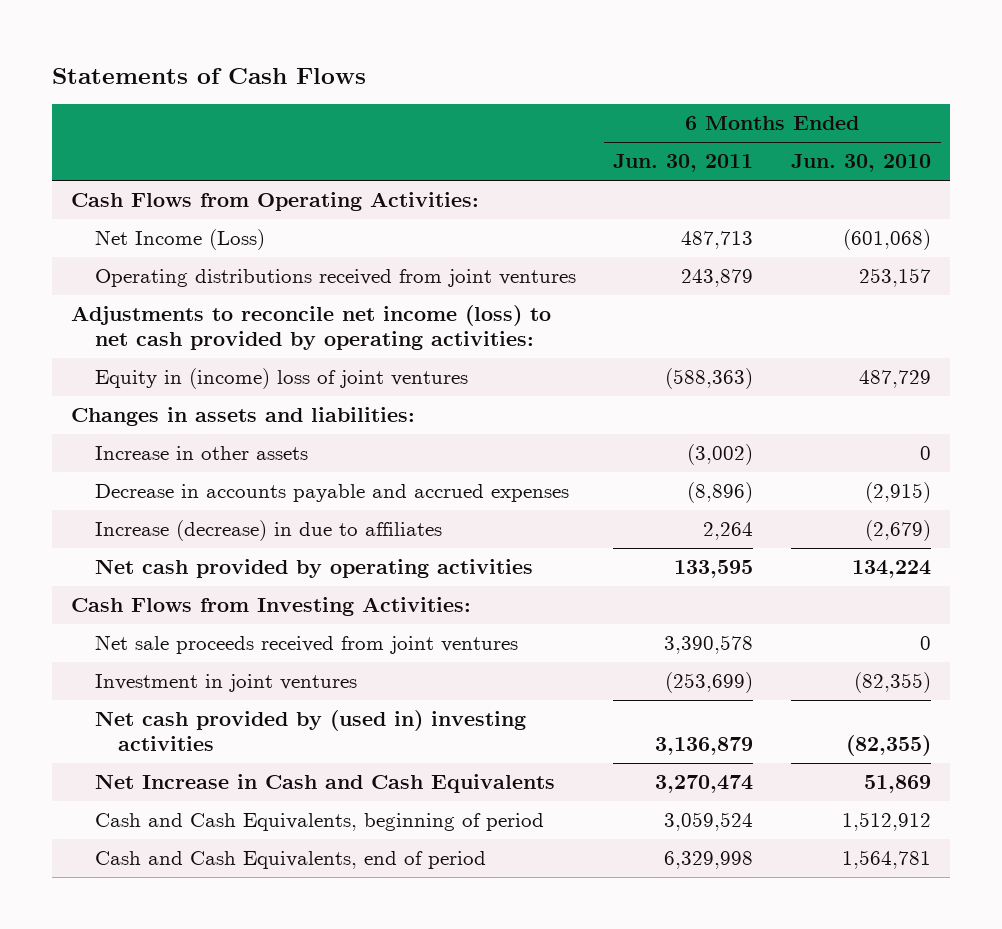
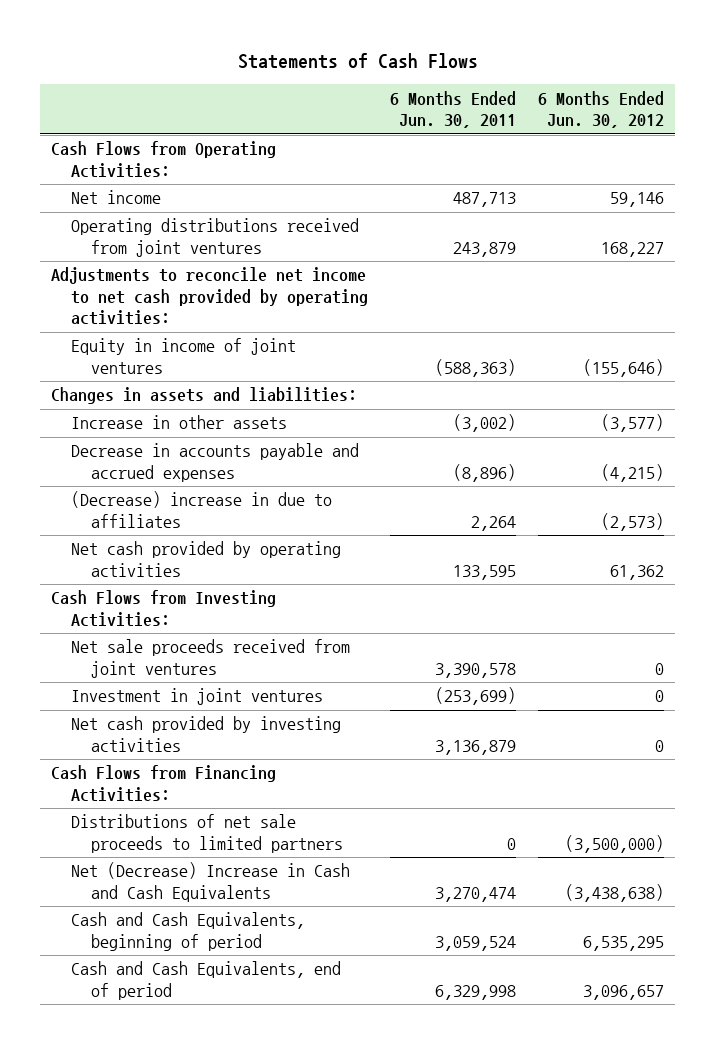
- | 6 Months Ended Jun. 30, 2011 | 6 Months Ended Jun. 30, 2010
+ | 6 Months Ended Jun. 30, 2011 | 6 Months Ended Jun. 30, 2012
- Net Income (Loss) | 487,713 | (601,068)
+ Net income | 487,713 | 59,146
- Adjustments to reconcile net income (loss) to net cash provided by operating activities:
- Equity in (income) loss of joint ventures | (588,363) | 487,729
+ Adjustments to reconcile net income to net cash provided by operating activities:
+ Equity in income of joint ventures | (588,363) | (155,646)
- Increase (decrease) in due to affiliates | 2,264 | (2,679)
+ (Decrease) increase in due to affiliates | 2,264 | (2,573)
- Net cash provided by (used in) investing activities | 3,136,879 | (82,355)
- Net Increase in Cash and Cash Equivalents | 3,270,474 | 51,869
+ Net cash provided by investing activities | 3,136,879 | 0
+ Cash Flows from Financing Activities:
+ Distributions of net sale proceeds to limited partners | 0 | (3,500,000)
+ Net (Decrease) Increase in Cash and Cash Equivalents | 3,270,474 | (3,438,638)

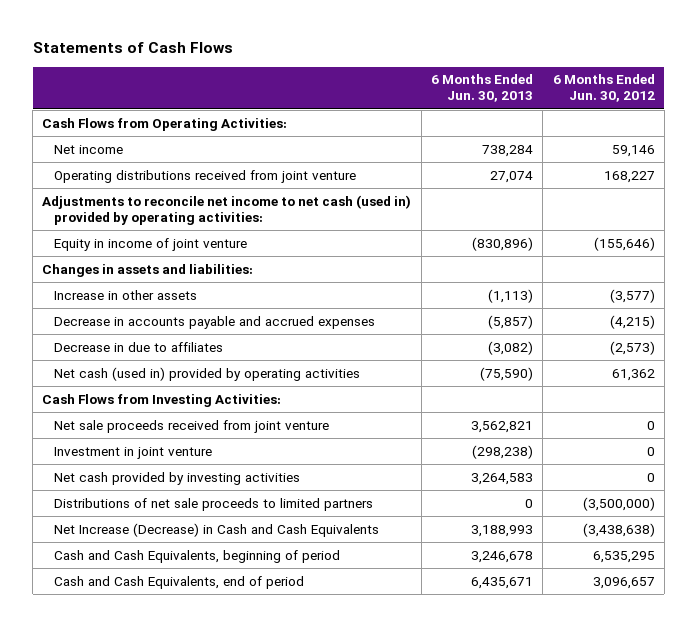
- | 6 Months Ended Jun. 30, 2011 | 6 Months Ended Jun. 30, 2012
+ | 6 Months Ended Jun. 30, 2013 | 6 Months Ended Jun. 30, 2012
- Operating distributions received from joint ventures | 243,879 | 168,227
- Adjustments to reconcile net income to net cash provided by operating activities:
- Equity in income of joint ventures | (588,363) | (155,646)
+ Operating distributions received from joint venture | 27,074 | 168,227
+ Adjustments to reconcile net income to net cash (used in) provided by operating activities:
+ Equity in income of joint venture | (830,896) | (155,646)
- (Decrease) increase in due to affiliates | 2,264 | (2,573)
- Net cash provided by operating activities | 133,595 | 61,362
+ Decrease in due to affiliates | (3,082) | (2,573)
+ Net cash (used in) provided by operating activities | (75,590) | 61,362
- Net sale proceeds received from joint ventures | 3,390,578 | 0
- Investment in joint ventures | (253,699) | 0
+ Net sale proceeds received from joint venture | 3,562,821 | 0
+ Investment in joint venture | (298,238) | 0
- Cash Flows from Financing Activities:
- Net (Decrease) Increase in Cash and Cash Equivalents | 3,270,474 | (3,438,638)
+ Net Increase (Decrease) in Cash and Cash Equivalents | 3,188,993 | (3,438,638)

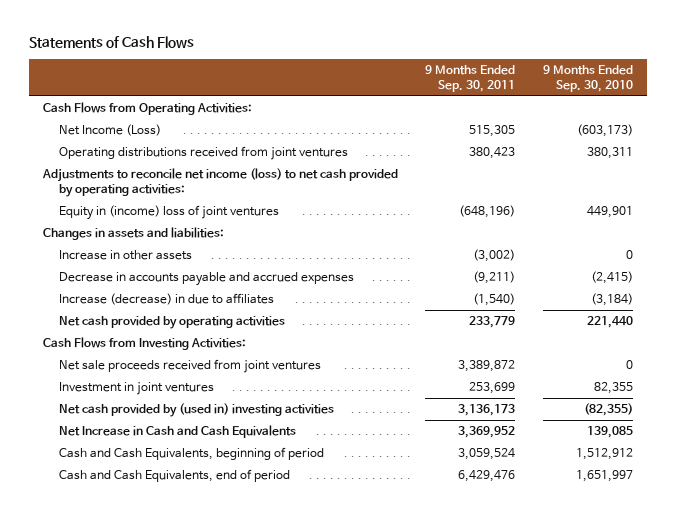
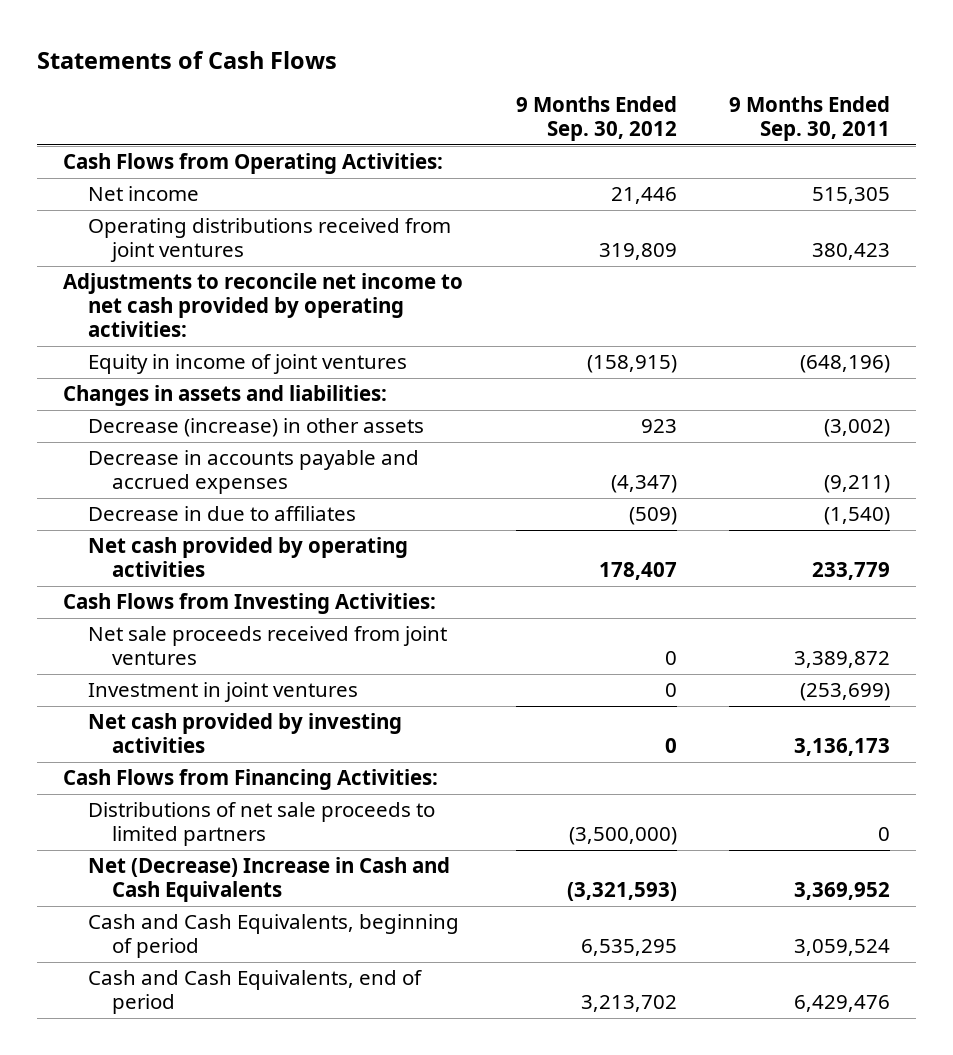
- | 9 Months Ended Sep. 30, 2011 | 9 Months Ended Sep. 30, 2010
+ | 9 Months Ended Sep. 30, 2012 | 9 Months Ended Sep. 30, 2011
- Net Income (Loss) | 515,305 | (603,173)
+ Net income | 21,446 | 515,305
- Adjustments to reconcile net income (loss) to net cash provided by operating activities:
- Equity in (income) loss of joint ventures | (648,196) | 449,901
+ Adjustments to reconcile net income to net cash provided by operating activities:
+ Equity in income of joint ventures | (158,915) | (648,196)
- Increase in other assets | (3,002) | 0
+ Decrease (increase) in other assets | 923 | (3,002)
- Increase (decrease) in due to affiliates | (1,540) | (3,184)
+ Decrease in due to affiliates | (509) | (1,540)
- Investment in joint ventures | 253,699 | 82,355
- Net cash provided by (used in) investing activities | 3,136,173 | (82,355)
- Net Increase in Cash and Cash Equivalents | 3,369,952 | 139,085
+ Investment in joint ventures | 0 | (253,699)
+ Net cash provided by investing activities | 0 | 3,136,173
+ Cash Flows from Financing Activities:
+ Distributions of net sale proceeds to limited partners | (3,500,000) | 0
+ Net (Decrease) Increase in Cash and Cash Equivalents | (3,321,593) | 3,369,952

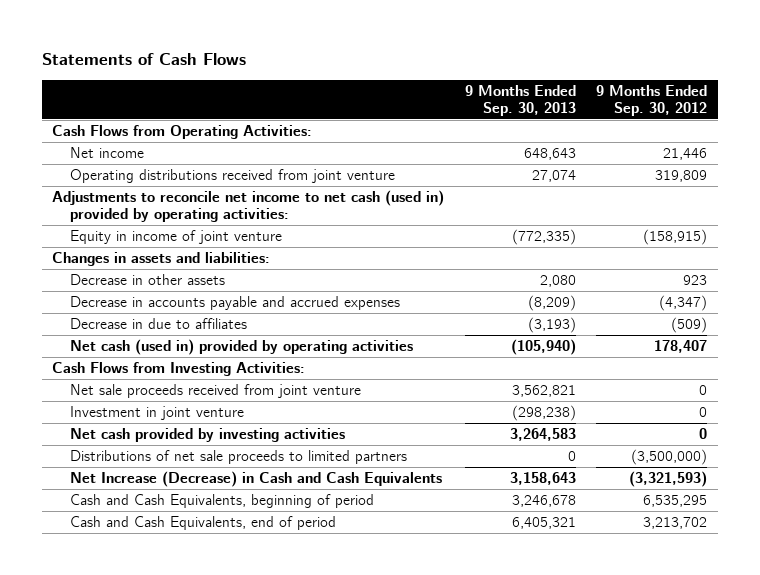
- | 9 Months Ended Sep. 30, 2012 | 9 Months Ended Sep. 30, 2011
+ | 9 Months Ended Sep. 30, 2013 | 9 Months Ended Sep. 30, 2012
- Operating distributions received from joint ventures | 319,809 | 380,423
- Adjustments to reconcile net income to net cash provided by operating activities:
- Equity in income of joint ventures | (158,915) | (648,196)
+ Operating distributions received from joint venture | 27,074 | 319,809
+ Adjustments to reconcile net income to net cash (used in) provided by operating activities:
+ Equity in income of joint venture | (772,335) | (158,915)
- Decrease (increase) in other assets | 923 | (3,002)
+ Decrease in other assets | 2,080 | 923
- Net cash provided by operating activities | 178,407 | 233,779
+ Net cash (used in) provided by operating activities | (105,940) | 178,407
- Net sale proceeds received from joint ventures | 0 | 3,389,872
- Investment in joint ventures | 0 | (253,699)
+ Net sale proceeds received from joint venture | 3,562,821 | 0
+ Investment in joint venture | (298,238) | 0
- Cash Flows from Financing Activities:
- Net (Decrease) Increase in Cash and Cash Equivalents | (3,321,593) | 3,369,952
+ Net Increase (Decrease) in Cash and Cash Equivalents | 3,158,643 | (3,321,593)

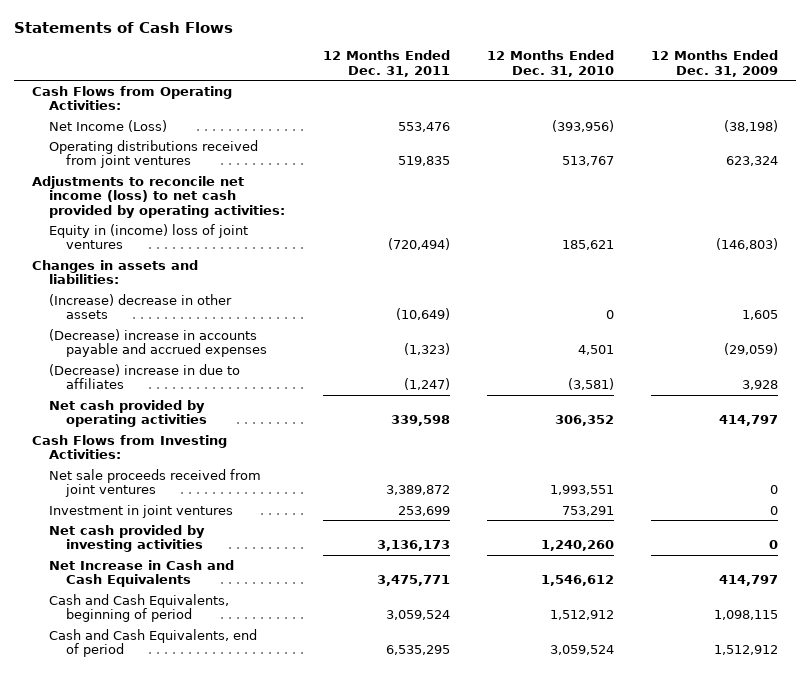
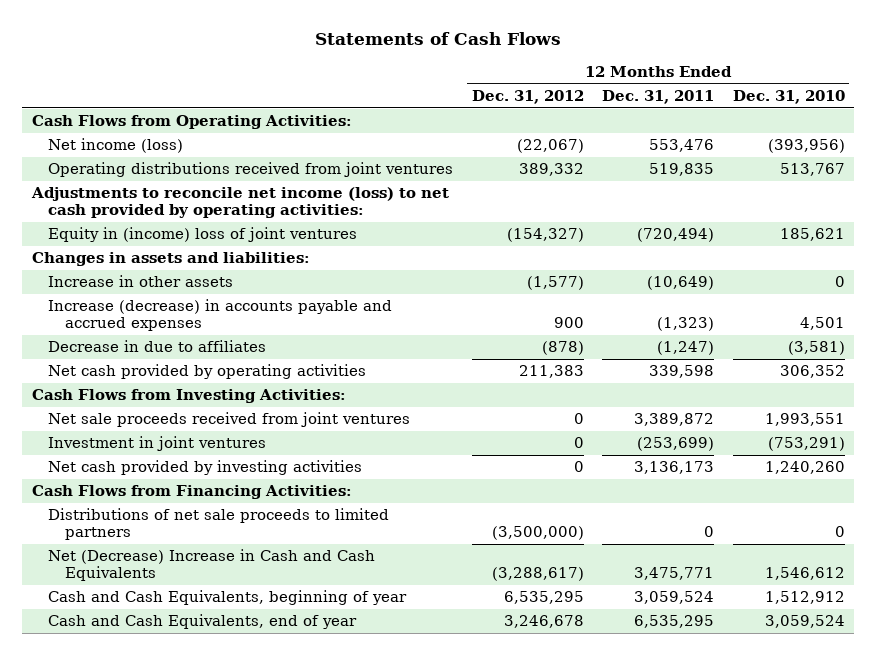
- | 12 Months Ended Dec. 31, 2011 | 12 Months Ended Dec. 31, 2010 | 12 Months Ended Dec. 31, 2009
+ | 12 Months Ended Dec. 31, 2012 | 12 Months Ended Dec. 31, 2011 | 12 Months Ended Dec. 31, 2010
- Net Income (Loss) | 553,476 | (393,956) | (38,198)
+ Net income (loss) | (22,067) | 553,476 | (393,956)
- (Increase) decrease in other assets | (10,649) | 0 | 1,605
- (Decrease) increase in accounts payable and accrued expenses | (1,323) | 4,501 | (29,059)
- (Decrease) increase in due to affiliates | (1,247) | (3,581) | 3,928
+ Increase in other assets | (1,577) | (10,649) | 0
+ Increase (decrease) in accounts payable and accrued expenses | 900 | (1,323) | 4,501
+ Decrease in due to affiliates | (878) | (1,247) | (3,581)
- Investment in joint ventures | 253,699 | 753,291 | 0
+ Investment in joint ventures | 0 | (253,699) | (753,291)
- Net Increase in Cash and Cash Equivalents | 3,475,771 | 1,546,612 | 414,797
- Cash and Cash Equivalents, beginning of period | 3,059,524 | 1,512,912 | 1,098,115
- Cash and Cash Equivalents, end of period | 6,535,295 | 3,059,524 | 1,512,912
+ Cash Flows from Financing Activities:
+ Distributions of net sale proceeds to limited partners | (3,500,000) | 0 | 0
+ Net (Decrease) Increase in Cash and Cash Equivalents | (3,288,617) | 3,475,771 | 1,546,612
+ Cash and Cash Equivalents, beginning of year | 6,535,295 | 3,059,524 | 1,512,912
+ Cash and Cash Equivalents, end of year | 3,246,678 | 6,535,295 | 3,059,524

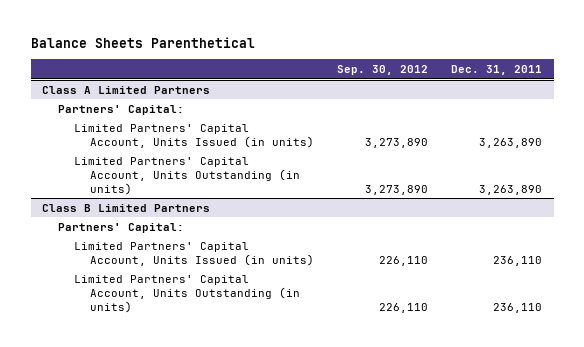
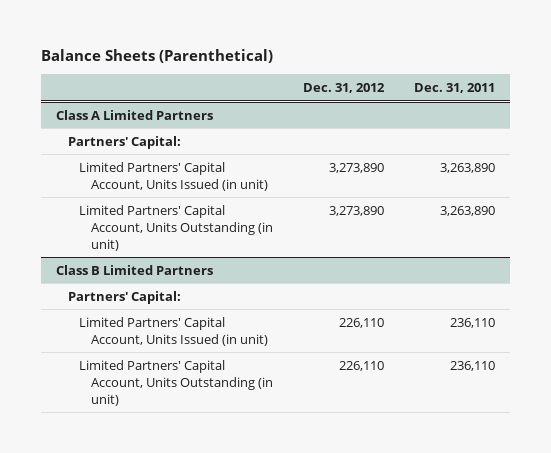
- Balance Sheets Parenthetical
+ Balance Sheets (Parenthetical)
- | Sep. 30, 2012 | Dec. 31, 2011
+ | Dec. 31, 2012 | Dec. 31, 2011
@ Class A Limited Partners
- Limited Partners' Capital Account, Units Issued (in units) | 3,273,890 | 3,263,890
- Limited Partners' Capital Account, Units Outstanding (in units) | 3,273,890 | 3,263,890
+ Limited Partners' Capital Account, Units Issued (in unit) | 3,273,890 | 3,263,890
+ Limited Partners' Capital Account, Units Outstanding (in unit) | 3,273,890 | 3,263,890
@ Class B Limited Partners
- Limited Partners' Capital Account, Units Issued (in units) | 226,110 | 236,110
- Limited Partners' Capital Account, Units Outstanding (in units) | 226,110 | 236,110
+ Limited Partners' Capital Account, Units Issued (in unit) | 226,110 | 236,110
+ Limited Partners' Capital Account, Units Outstanding (in unit) | 226,110 | 236,110

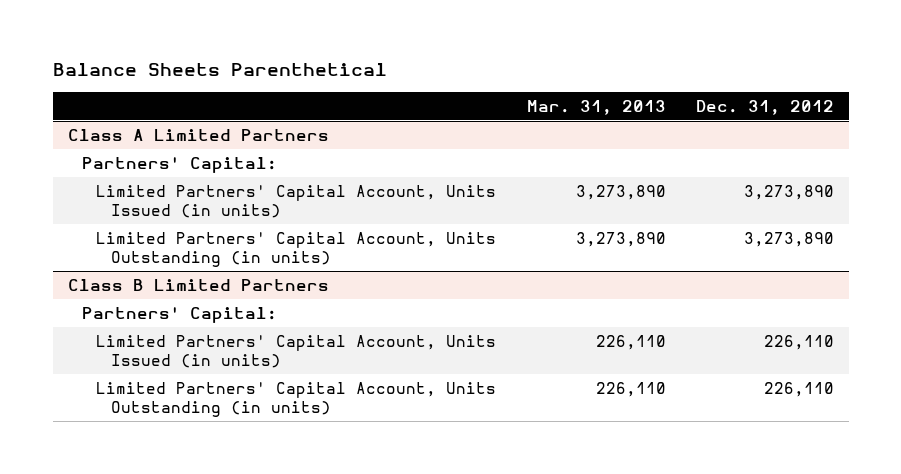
- Balance Sheets (Parenthetical)
+ Balance Sheets Parenthetical
- | Dec. 31, 2012 | Dec. 31, 2011
+ | Mar. 31, 2013 | Dec. 31, 2012
@ Class A Limited Partners
- Limited Partners' Capital Account, Units Issued (in unit) | 3,273,890 | 3,263,890
- Limited Partners' Capital Account, Units Outstanding (in unit) | 3,273,890 | 3,263,890
+ Limited Partners' Capital Account, Units Issued (in units) | 3,273,890 | 3,273,890
+ Limited Partners' Capital Account, Units Outstanding (in units) | 3,273,890 | 3,273,890
@ Class B Limited Partners
- Limited Partners' Capital Account, Units Issued (in unit) | 226,110 | 236,110
- Limited Partners' Capital Account, Units Outstanding (in unit) | 226,110 | 236,110
+ Limited Partners' Capital Account, Units Issued (in units) | 226,110 | 226,110
+ Limited Partners' Capital Account, Units Outstanding (in units) | 226,110 | 226,110

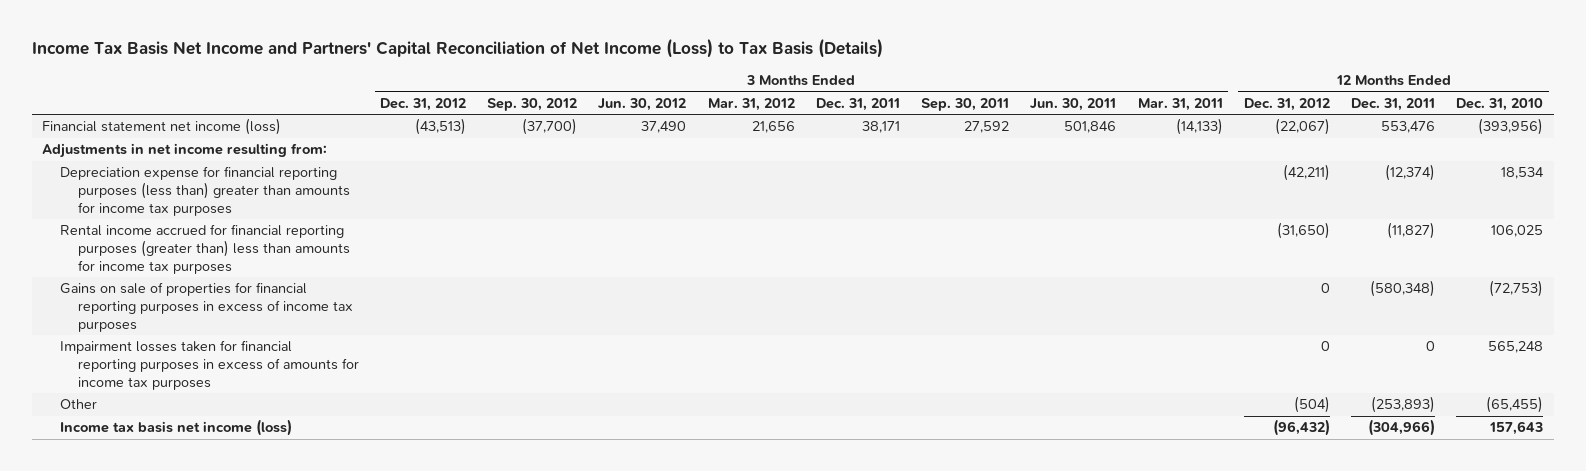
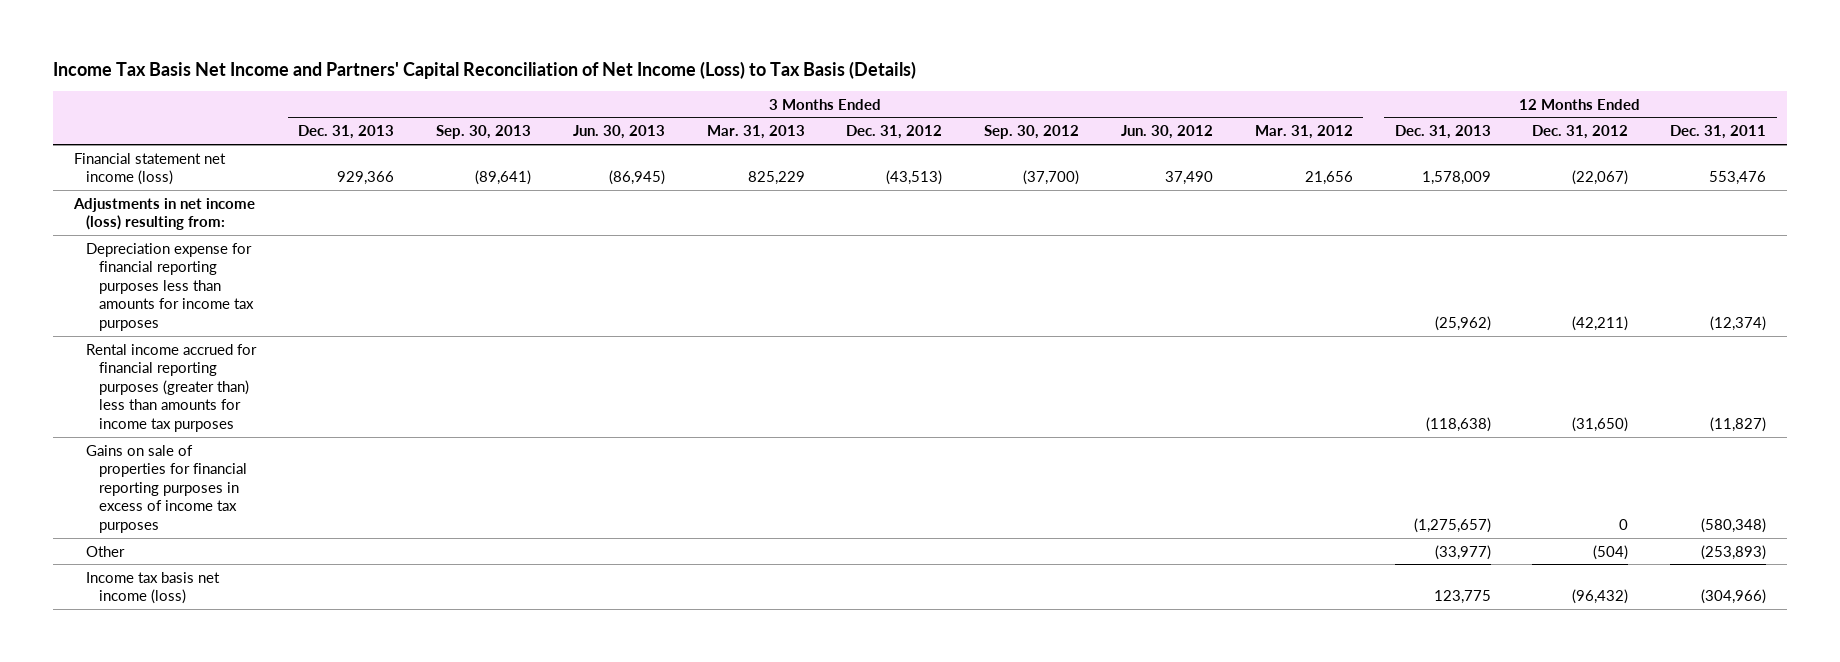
- | 3 Months Ended Dec. 31, 2012 | 3 Months Ended Sep. 30, 2012 | 3 Months Ended Jun. 30, 2012 | 3 Months Ended Mar. 31, 2012 | 3 Months Ended Dec. 31, 2011 | 3 Months Ended Sep. 30, 2011 | 3 Months Ended Jun. 30, 2011 | 3 Months Ended Mar. 31, 2011 | 12 Months Ended Dec. 31, 2012 | 12 Months Ended Dec. 31, 2011 | 12 Months Ended Dec. 31, 2010
+ | 3 Months Ended Dec. 31, 2013 | 3 Months Ended Sep. 30, 2013 | 3 Months Ended Jun. 30, 2013 | 3 Months Ended Mar. 31, 2013 | 3 Months Ended Dec. 31, 2012 | 3 Months Ended Sep. 30, 2012 | 3 Months Ended Jun. 30, 2012 | 3 Months Ended Mar. 31, 2012 | 12 Months Ended Dec. 31, 2013 | 12 Months Ended Dec. 31, 2012 | 12 Months Ended Dec. 31, 2011
- Adjustments in net income resulting from:
- Depreciation expense for financial reporting purposes (less than) greater than amounts for income tax purposes | | | | | | | | | (42,211) | (12,374) | 18,534
+ Adjustments in net income (loss) resulting from:
+ Depreciation expense for financial reporting purposes less than amounts for income tax purposes | | | | | | | | | (25,962) | (42,211) | (12,374)
- Impairment losses taken for financial reporting purposes in excess of amounts for income tax purposes | | | | | | | | | 0 | 0 | 565,248

